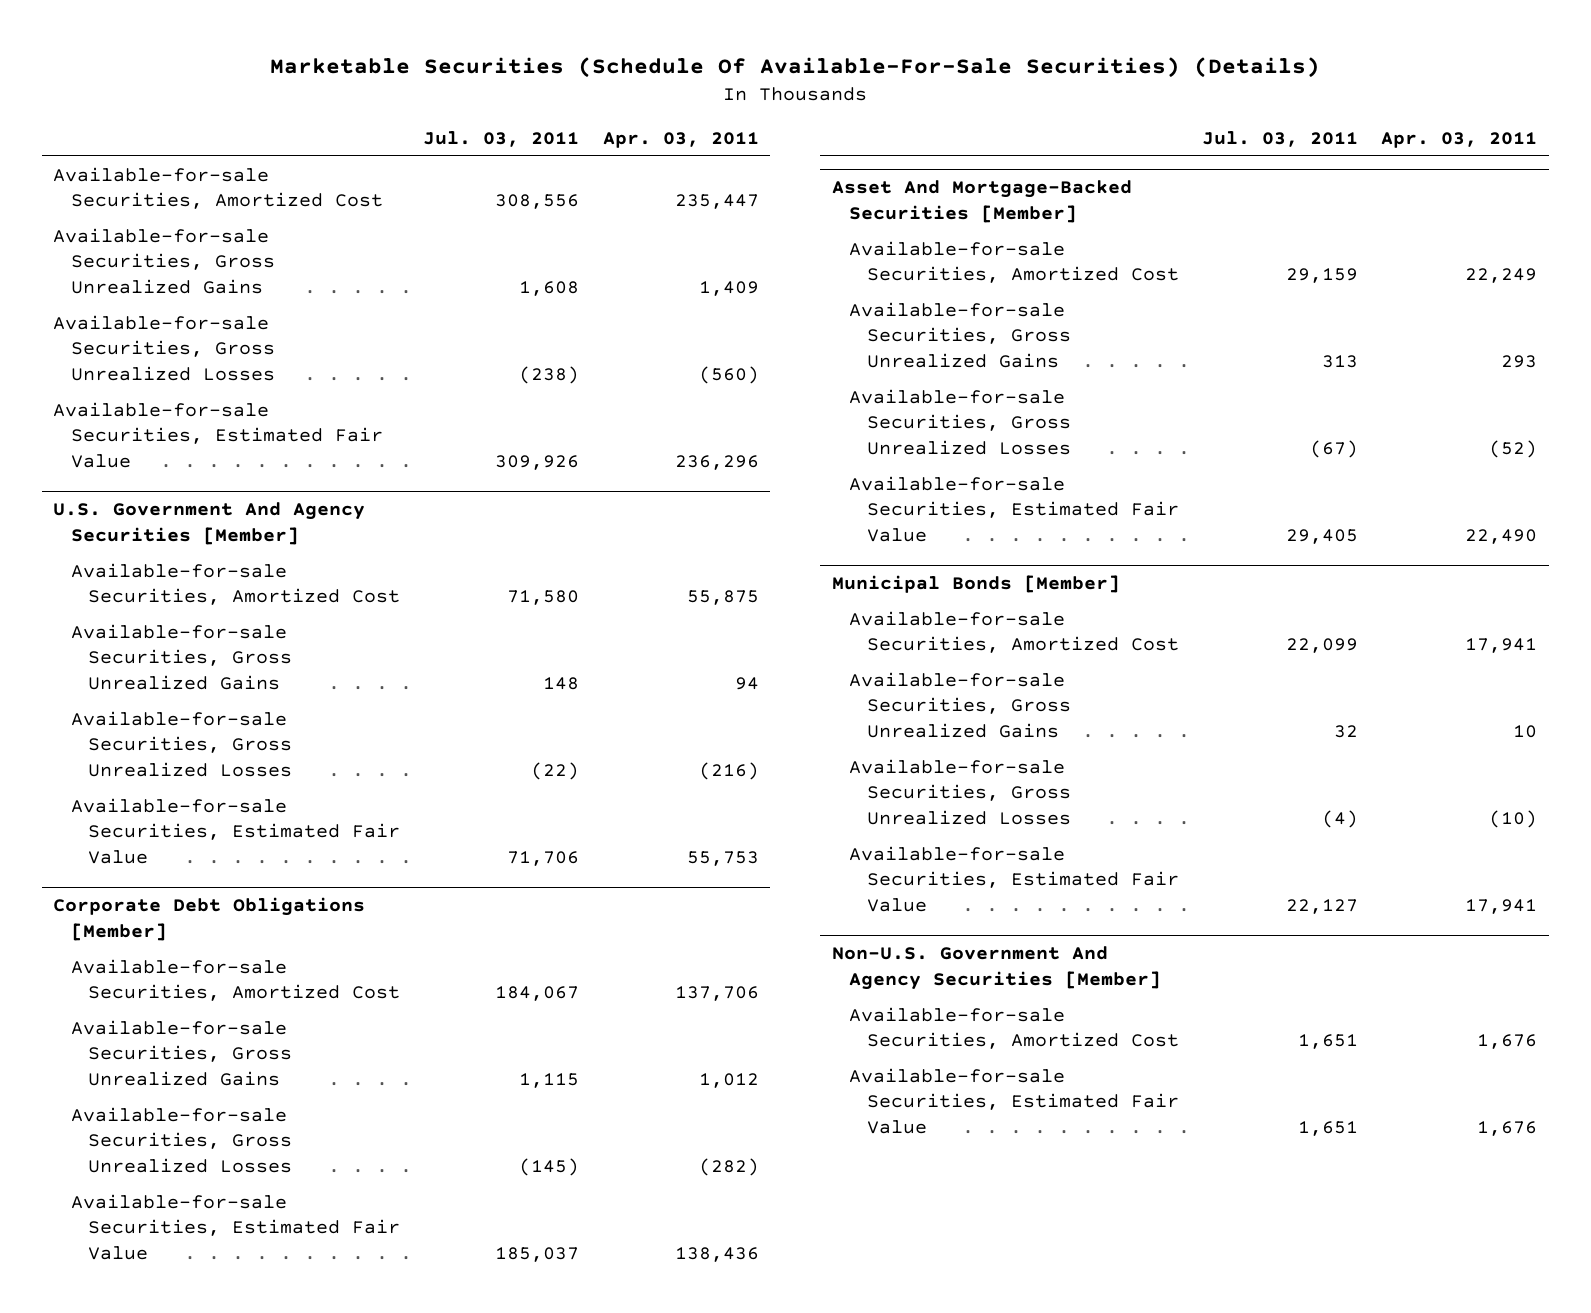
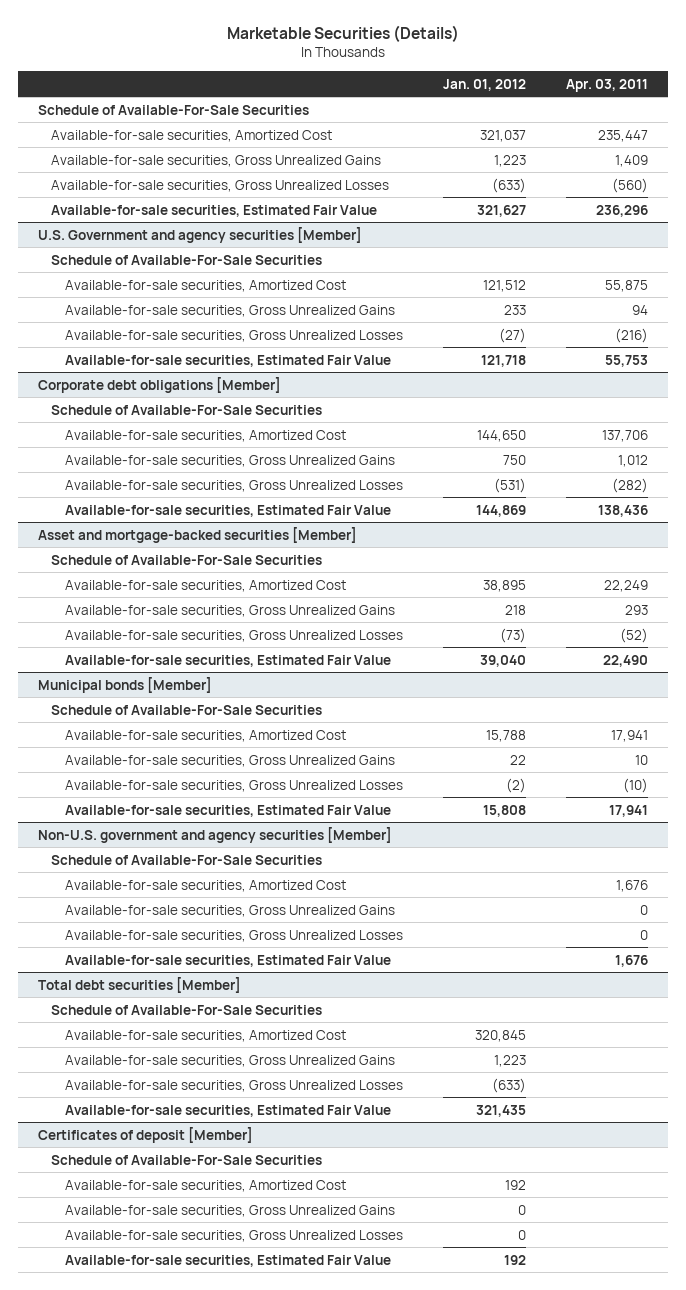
- Marketable Securities (Schedule Of Available-For-Sale Securities) (Details)
+ Marketable Securities (Details)
- | Jul. 03, 2011 | Apr. 03, 2011
+ | Jan. 01, 2012 | Apr. 03, 2011
- Available-for-sale Securities, Amortized Cost | 308,556 | 235,447
- Available-for-sale Securities, Gross Unrealized Gains | 1,608 | 1,409
- Available-for-sale Securities, Gross Unrealized Losses | (238) | (560)
- Available-for-sale Securities, Estimated Fair Value | 309,926 | 236,296
- U.S. Government And Agency Securities [Member]
- Available-for-sale Securities, Amortized Cost | 71,580 | 55,875
- Available-for-sale Securities, Gross Unrealized Gains | 148 | 94
- Available-for-sale Securities, Gross Unrealized Losses | (22) | (216)
- Available-for-sale Securities, Estimated Fair Value | 71,706 | 55,753
- Corporate Debt Obligations [Member]
- Available-for-sale Securities, Amortized Cost | 184,067 | 137,706
- Available-for-sale Securities, Gross Unrealized Gains | 1,115 | 1,012
- Available-for-sale Securities, Gross Unrealized Losses | (145) | (282)
- Available-for-sale Securities, Estimated Fair Value | 185,037 | 138,436
- Asset And Mortgage-Backed Securities [Member]
- Available-for-sale Securities, Amortized Cost | 29,159 | 22,249
- Available-for-sale Securities, Gross Unrealized Gains | 313 | 293
- Available-for-sale Securities, Gross Unrealized Losses | (67) | (52)
- Available-for-sale Securities, Estimated Fair Value | 29,405 | 22,490
- Municipal Bonds [Member]
- Available-for-sale Securities, Amortized Cost | 22,099 | 17,941
- Available-for-sale Securities, Gross Unrealized Gains | 32 | 10
- Available-for-sale Securities, Gross Unrealized Losses | (4) | (10)
- Available-for-sale Securities, Estimated Fair Value | 22,127 | 17,941
- Non-U.S. Government And Agency Securities [Member]
- Available-for-sale Securities, Amortized Cost | 1,651 | 1,676
- Available-for-sale Securities, Estimated Fair Value | 1,651 | 1,676
+ Schedule of Available-For-Sale Securities
+ Available-for-sale securities, Amortized Cost | 321,037 | 235,447
+ Available-for-sale securities, Gross Unrealized Gains | 1,223 | 1,409
+ Available-for-sale securities, Gross Unrealized Losses | (633) | (560)
+ Available-for-sale securities, Estimated Fair Value | 321,627 | 236,296
+ U.S. Government and agency securities [Member]
+ Schedule of Available-For-Sale Securities
+ Available-for-sale securities, Amortized Cost | 121,512 | 55,875
+ Available-for-sale securities, Gross Unrealized Gains | 233 | 94
+ Available-for-sale securities, Gross Unrealized Losses | (27) | (216)
+ Available-for-sale securities, Estimated Fair Value | 121,718 | 55,753
+ Corporate debt obligations [Member]
+ Schedule of Available-For-Sale Securities
+ Available-for-sale securities, Amortized Cost | 144,650 | 137,706
+ Available-for-sale securities, Gross Unrealized Gains | 750 | 1,012
+ Available-for-sale securities, Gross Unrealized Losses | (531) | (282)
+ Available-for-sale securities, Estimated Fair Value | 144,869 | 138,436
+ Asset and mortgage-backed securities [Member]
+ Schedule of Available-For-Sale Securities
+ Available-for-sale securities, Amortized Cost | 38,895 | 22,249
+ Available-for-sale securities, Gross Unrealized Gains | 218 | 293
+ Available-for-sale securities, Gross Unrealized Losses | (73) | (52)
+ Available-for-sale securities, Estimated Fair Value | 39,040 | 22,490
+ Municipal bonds [Member]
+ Schedule of Available-For-Sale Securities
+ Available-for-sale securities, Amortized Cost | 15,788 | 17,941
+ Available-for-sale securities, Gross Unrealized Gains | 22 | 10
+ Available-for-sale securities, Gross Unrealized Losses | (2) | (10)
+ Available-for-sale securities, Estimated Fair Value | 15,808 | 17,941
+ Non-U.S. government and agency securities [Member]
+ Schedule of Available-For-Sale Securities
+ Available-for-sale securities, Amortized Cost | | 1,676
+ Available-for-sale securities, Gross Unrealized Gains | | 0
+ Available-for-sale securities, Gross Unrealized Losses | | 0
+ Available-for-sale securities, Estimated Fair Value | | 1,676
+ Total debt securities [Member]
+ Schedule of Available-For-Sale Securities
+ Available-for-sale securities, Amortized Cost | 320,845 |
+ Available-for-sale securities, Gross Unrealized Gains | 1,223 |
+ Available-for-sale securities, Gross Unrealized Losses | (633) |
+ Available-for-sale securities, Estimated Fair Value | 321,435 |
+ Certificates of deposit [Member]
+ Schedule of Available-For-Sale Securities
+ Available-for-sale securities, Amortized Cost | 192 |
+ Available-for-sale securities, Gross Unrealized Gains | 0 |
+ Available-for-sale securities, Gross Unrealized Losses | 0 |
+ Available-for-sale securities, Estimated Fair Value | 192 |

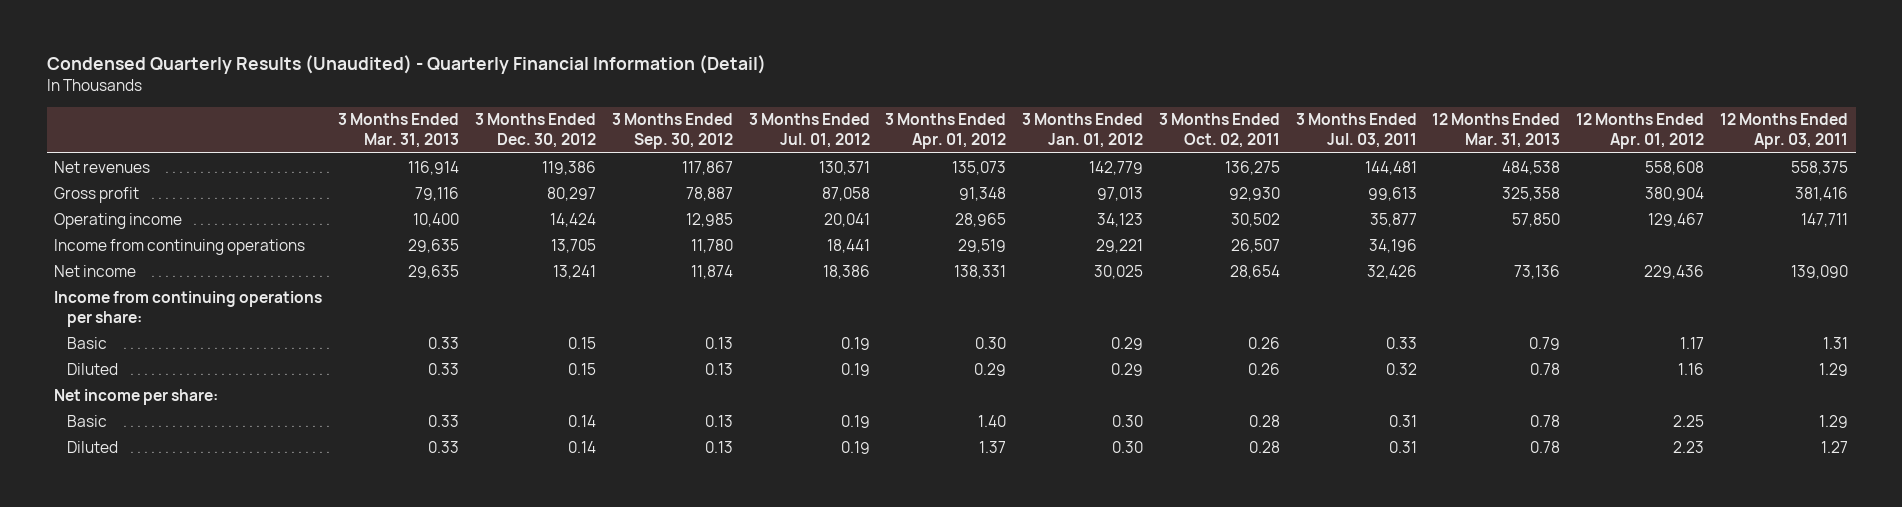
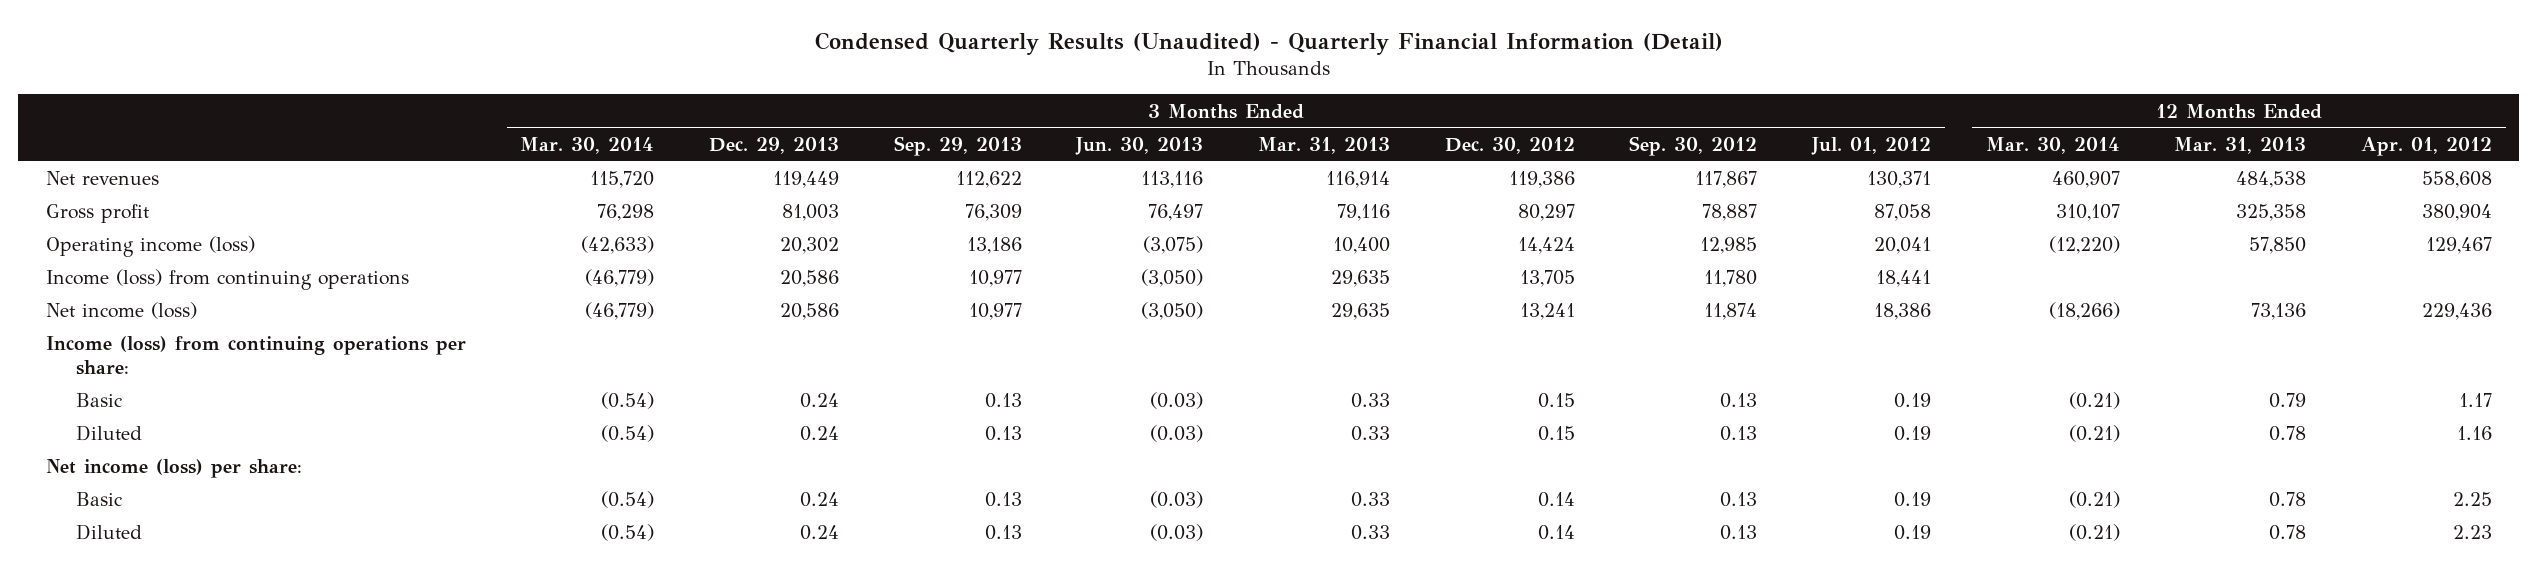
- | 3 Months Ended Mar. 31, 2013 | 3 Months Ended Dec. 30, 2012 | 3 Months Ended Sep. 30, 2012 | 3 Months Ended Jul. 01, 2012 | 3 Months Ended Apr. 01, 2012 | 3 Months Ended Jan. 01, 2012 | 3 Months Ended Oct. 02, 2011 | 3 Months Ended Jul. 03, 2011 | 12 Months Ended Mar. 31, 2013 | 12 Months Ended Apr. 01, 2012 | 12 Months Ended Apr. 03, 2011
+ | 3 Months Ended Mar. 30, 2014 | 3 Months Ended Dec. 29, 2013 | 3 Months Ended Sep. 29, 2013 | 3 Months Ended Jun. 30, 2013 | 3 Months Ended Mar. 31, 2013 | 3 Months Ended Dec. 30, 2012 | 3 Months Ended Sep. 30, 2012 | 3 Months Ended Jul. 01, 2012 | 12 Months Ended Mar. 30, 2014 | 12 Months Ended Mar. 31, 2013 | 12 Months Ended Apr. 01, 2012
- Operating income | 10,400 | 14,424 | 12,985 | 20,041 | 28,965 | 34,123 | 30,502 | 35,877 | 57,850 | 129,467 | 147,711
- Income from continuing operations | 29,635 | 13,705 | 11,780 | 18,441 | 29,519 | 29,221 | 26,507 | 34,196 | | |
- Net income | 29,635 | 13,241 | 11,874 | 18,386 | 138,331 | 30,025 | 28,654 | 32,426 | 73,136 | 229,436 | 139,090
- Income from continuing operations per share:
+ Operating income (loss) | (42,633) | 20,302 | 13,186 | (3,075) | 10,400 | 14,424 | 12,985 | 20,041 | (12,220) | 57,850 | 129,467
+ Income (loss) from continuing operations | (46,779) | 20,586 | 10,977 | (3,050) | 29,635 | 13,705 | 11,780 | 18,441 | | |
+ Net income (loss) | (46,779) | 20,586 | 10,977 | (3,050) | 29,635 | 13,241 | 11,874 | 18,386 | (18,266) | 73,136 | 229,436
+ Income (loss) from continuing operations per share:
- Net income per share:
+ Net income (loss) per share:

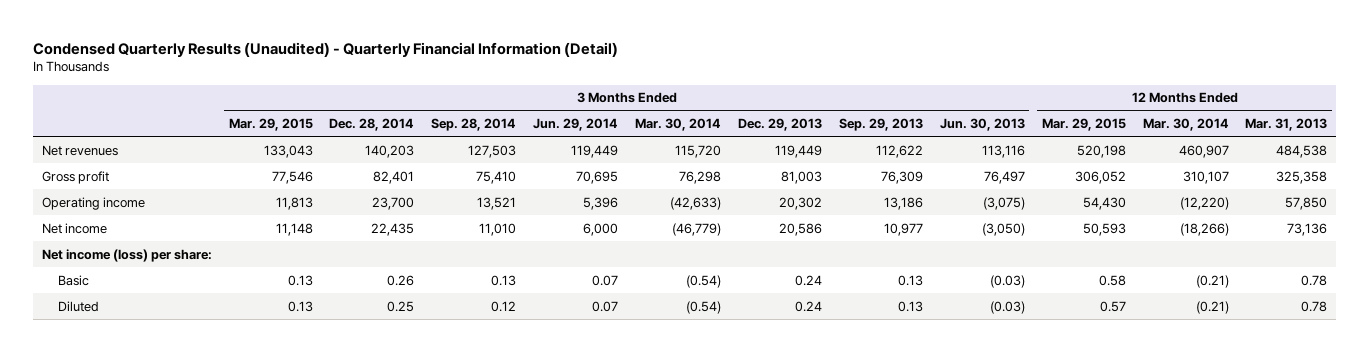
- | 3 Months Ended Mar. 30, 2014 | 3 Months Ended Dec. 29, 2013 | 3 Months Ended Sep. 29, 2013 | 3 Months Ended Jun. 30, 2013 | 3 Months Ended Mar. 31, 2013 | 3 Months Ended Dec. 30, 2012 | 3 Months Ended Sep. 30, 2012 | 3 Months Ended Jul. 01, 2012 | 12 Months Ended Mar. 30, 2014 | 12 Months Ended Mar. 31, 2013 | 12 Months Ended Apr. 01, 2012
+ | 3 Months Ended Mar. 29, 2015 | 3 Months Ended Dec. 28, 2014 | 3 Months Ended Sep. 28, 2014 | 3 Months Ended Jun. 29, 2014 | 3 Months Ended Mar. 30, 2014 | 3 Months Ended Dec. 29, 2013 | 3 Months Ended Sep. 29, 2013 | 3 Months Ended Jun. 30, 2013 | 12 Months Ended Mar. 29, 2015 | 12 Months Ended Mar. 30, 2014 | 12 Months Ended Mar. 31, 2013
- Operating income (loss) | (42,633) | 20,302 | 13,186 | (3,075) | 10,400 | 14,424 | 12,985 | 20,041 | (12,220) | 57,850 | 129,467
- Income (loss) from continuing operations | (46,779) | 20,586 | 10,977 | (3,050) | 29,635 | 13,705 | 11,780 | 18,441 | | |
- Net income (loss) | (46,779) | 20,586 | 10,977 | (3,050) | 29,635 | 13,241 | 11,874 | 18,386 | (18,266) | 73,136 | 229,436
- Income (loss) from continuing operations per share:
- Basic | (0.54) | 0.24 | 0.13 | (0.03) | 0.33 | 0.15 | 0.13 | 0.19 | (0.21) | 0.79 | 1.17
- Diluted | (0.54) | 0.24 | 0.13 | (0.03) | 0.33 | 0.15 | 0.13 | 0.19 | (0.21) | 0.78 | 1.16
+ Operating income | 11,813 | 23,700 | 13,521 | 5,396 | (42,633) | 20,302 | 13,186 | (3,075) | 54,430 | (12,220) | 57,850
+ Net income | 11,148 | 22,435 | 11,010 | 6,000 | (46,779) | 20,586 | 10,977 | (3,050) | 50,593 | (18,266) | 73,136

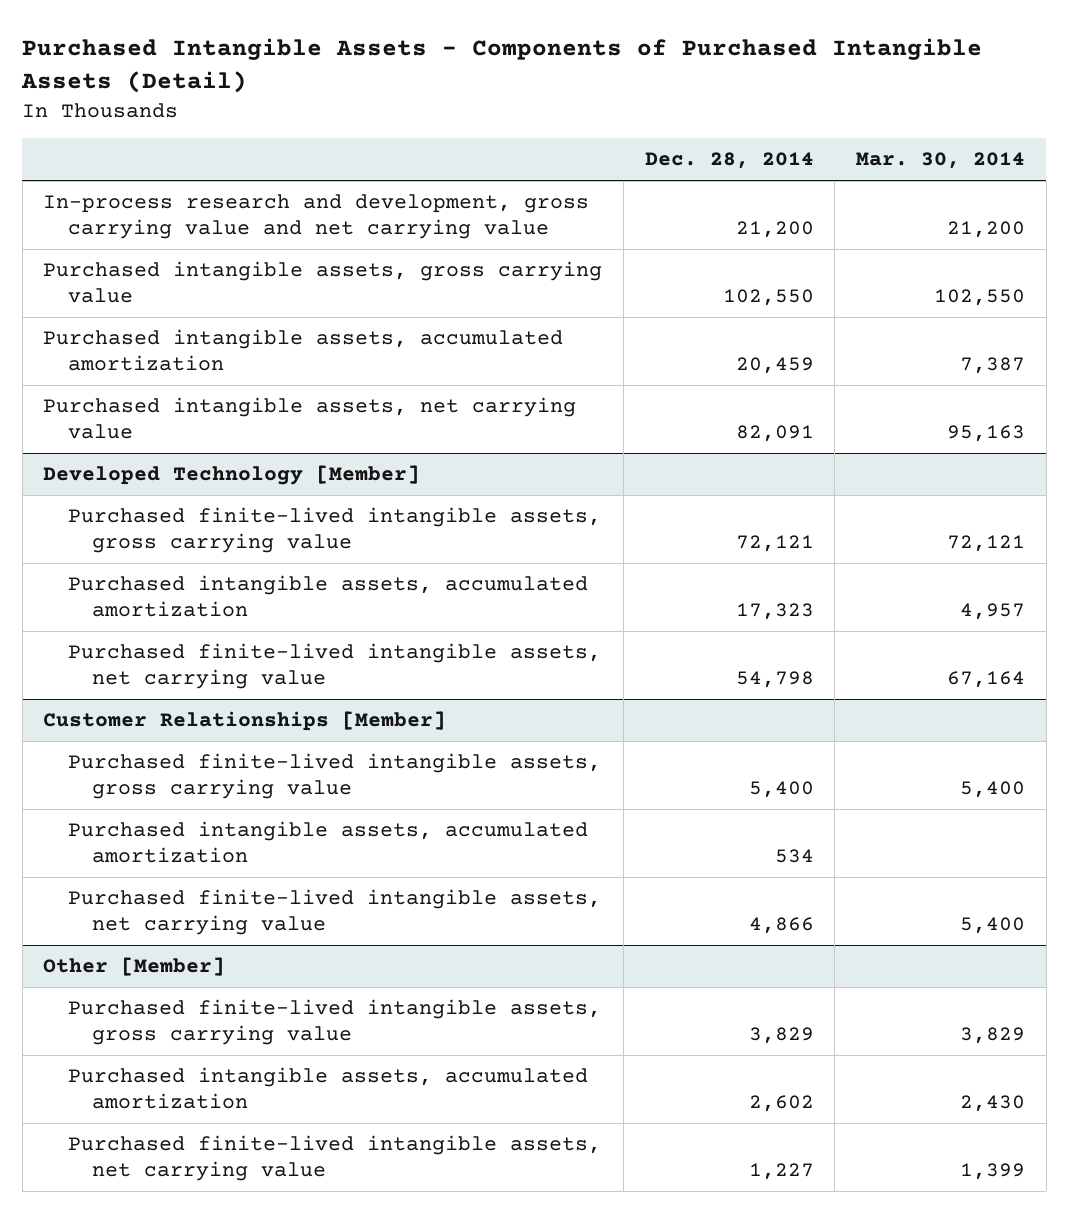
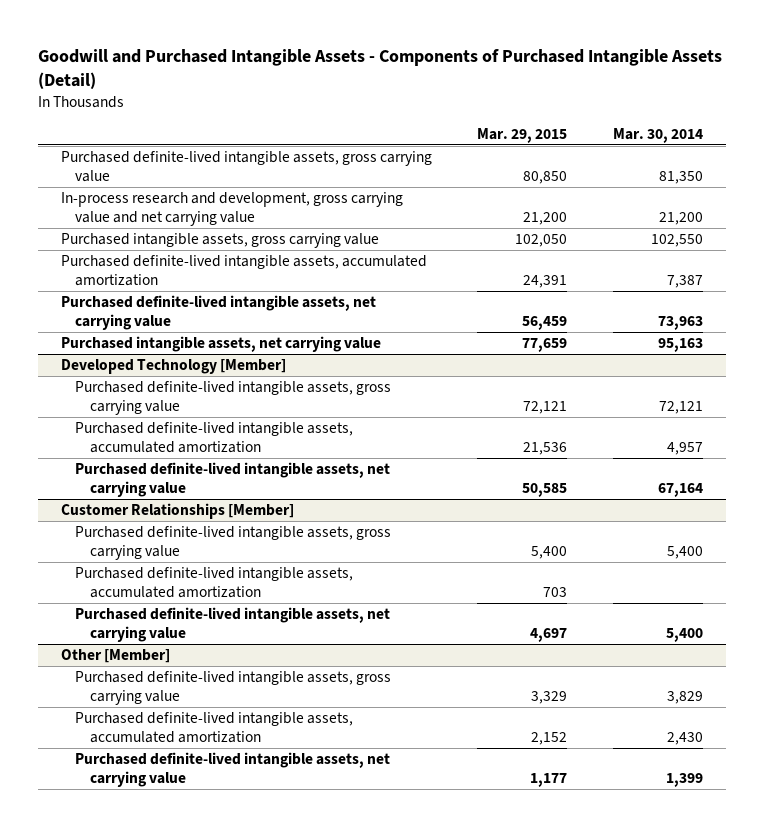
- Purchased Intangible Assets - Components of Purchased Intangible Assets (Detail)
+ Goodwill and Purchased Intangible Assets - Components of Purchased Intangible Assets (Detail)
- | Dec. 28, 2014 | Mar. 30, 2014
+ | Mar. 29, 2015 | Mar. 30, 2014
+ Purchased definite-lived intangible assets, gross carrying value | 80,850 | 81,350
- Purchased intangible assets, accumulated amortization | 20,459 | 7,387
+ Purchased definite-lived intangible assets, accumulated amortization | 24,391 | 7,387
+ Purchased definite-lived intangible assets, net carrying value | 56,459 | 73,963
@ Developed Technology [Member]
- Purchased finite-lived intangible assets, gross carrying value | 72,121 | 72,121
- Purchased intangible assets, accumulated amortization | 17,323 | 4,957
- Purchased finite-lived intangible assets, net carrying value | 54,798 | 67,164
+ Purchased definite-lived intangible assets, gross carrying value | 72,121 | 72,121
+ Purchased definite-lived intangible assets, accumulated amortization | 21,536 | 4,957
+ Purchased definite-lived intangible assets, net carrying value | 50,585 | 67,164
@ Customer Relationships [Member]
- Purchased finite-lived intangible assets, gross carrying value | 5,400 | 5,400
- Purchased intangible assets, accumulated amortization | 534 |
- Purchased finite-lived intangible assets, net carrying value | 4,866 | 5,400
+ Purchased definite-lived intangible assets, gross carrying value | 5,400 | 5,400
+ Purchased definite-lived intangible assets, accumulated amortization | 703 |
+ Purchased definite-lived intangible assets, net carrying value | 4,697 | 5,400
@ Other [Member]
- Purchased finite-lived intangible assets, gross carrying value | 3,829 | 3,829
- Purchased intangible assets, accumulated amortization | 2,602 | 2,430
- Purchased finite-lived intangible assets, net carrying value | 1,227 | 1,399
+ Purchased definite-lived intangible assets, gross carrying value | 3,329 | 3,829
+ Purchased definite-lived intangible assets, accumulated amortization | 2,152 | 2,430
+ Purchased definite-lived intangible assets, net carrying value | 1,177 | 1,399

